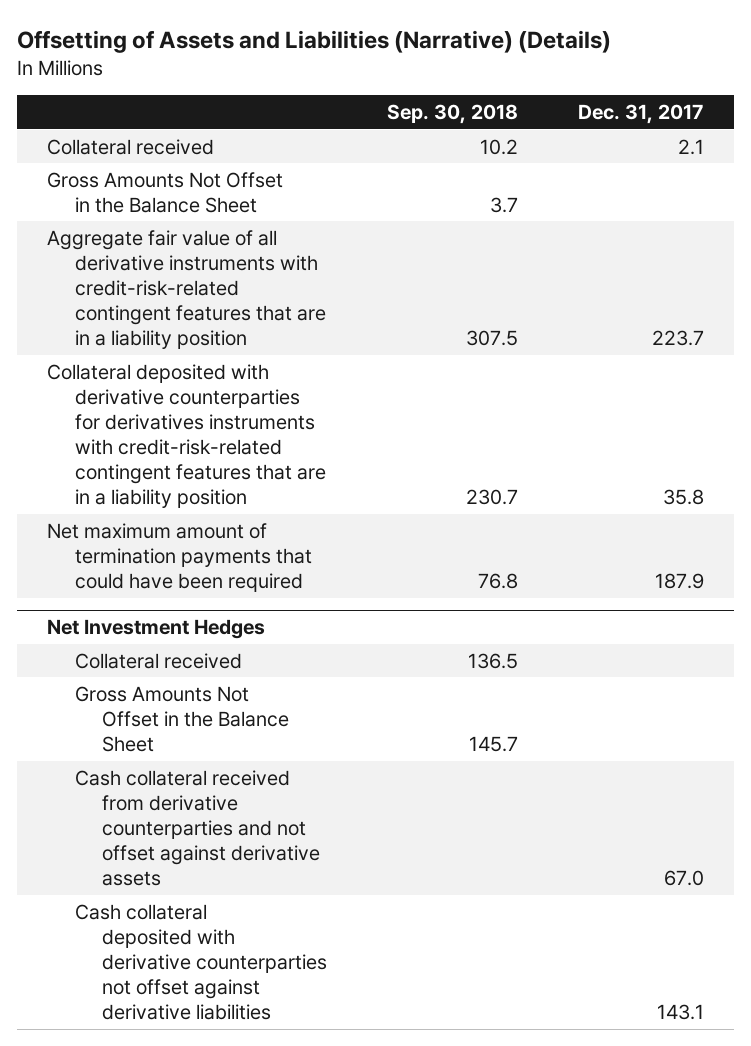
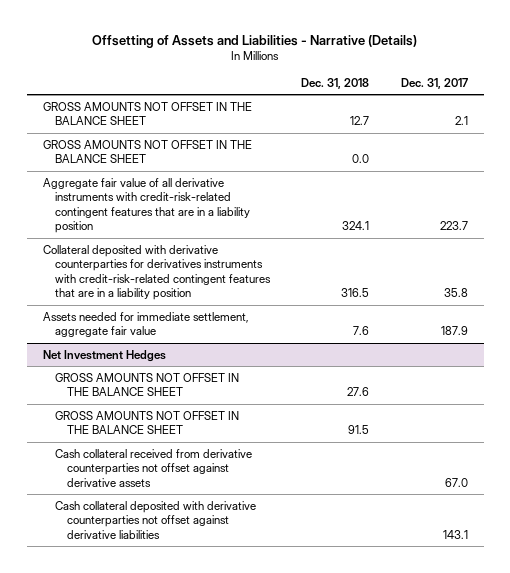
- Offsetting of Assets and Liabilities (Narrative) (Details)
+ Offsetting of Assets and Liabilities - Narrative (Details)
- | Sep. 30, 2018 | Dec. 31, 2017
+ | Dec. 31, 2018 | Dec. 31, 2017
- Collateral received | 10.2 | 2.1
- Gross Amounts Not Offset in the Balance Sheet | 3.7 |
+ GROSS AMOUNTS NOT OFFSET IN THE BALANCE SHEET | 12.7 | 2.1
+ GROSS AMOUNTS NOT OFFSET IN THE BALANCE SHEET | 0.0 |
- Net maximum amount of termination payments that could have been required | 76.8 | 187.9
+ Assets needed for immediate settlement, aggregate fair value | 7.6 | 187.9
@ Net Investment Hedges
- Collateral received | 136.5 |
- Gross Amounts Not Offset in the Balance Sheet | 145.7 |
- Cash collateral received from derivative counterparties and not offset against derivative assets | | 67.0
+ GROSS AMOUNTS NOT OFFSET IN THE BALANCE SHEET | 27.6 |
+ GROSS AMOUNTS NOT OFFSET IN THE BALANCE SHEET | 91.5 |
+ Cash collateral received from derivative counterparties not offset against derivative assets | | 67.0

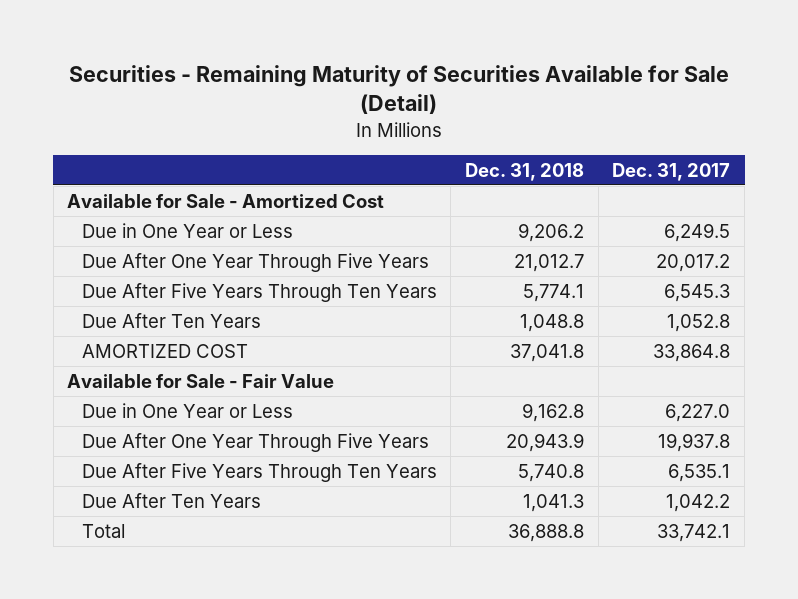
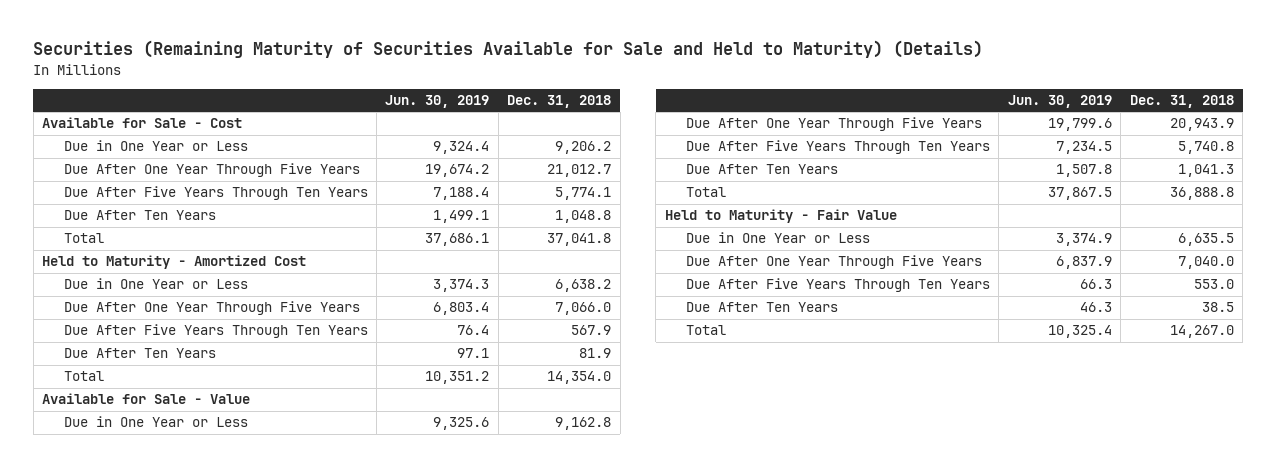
- Securities - Remaining Maturity of Securities Available for Sale (Detail)
+ Securities (Remaining Maturity of Securities Available for Sale and Held to Maturity) (Details)
- | Dec. 31, 2018 | Dec. 31, 2017
+ | Jun. 30, 2019 | Dec. 31, 2018
- Available for Sale - Amortized Cost
+ Available for Sale - Cost
- AMORTIZED COST | 37,041.8 | 33,864.8
- Available for Sale - Fair Value
+ Total | 37,686.1 | 37,041.8
+ Held to Maturity - Amortized Cost
+ Due in One Year or Less | 3,374.3 | 6,638.2
+ Due After One Year Through Five Years | 6,803.4 | 7,066.0
+ Due After Five Years Through Ten Years | 76.4 | 567.9
+ Due After Ten Years | 97.1 | 81.9
+ Total | 10,351.2 | 14,354.0
+ Available for Sale - Value
+ Held to Maturity - Fair Value
+ Due in One Year or Less | 3,374.9 | 6,635.5
+ Due After One Year Through Five Years | 6,837.9 | 7,040.0
+ Due After Five Years Through Ten Years | 66.3 | 553.0
+ Due After Ten Years | 46.3 | 38.5
+ Total | 10,325.4 | 14,267.0

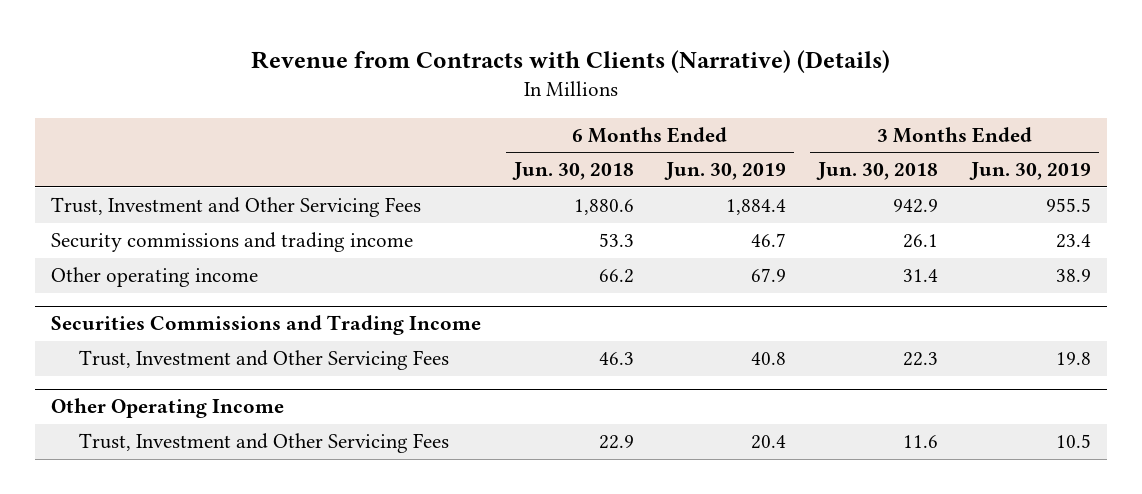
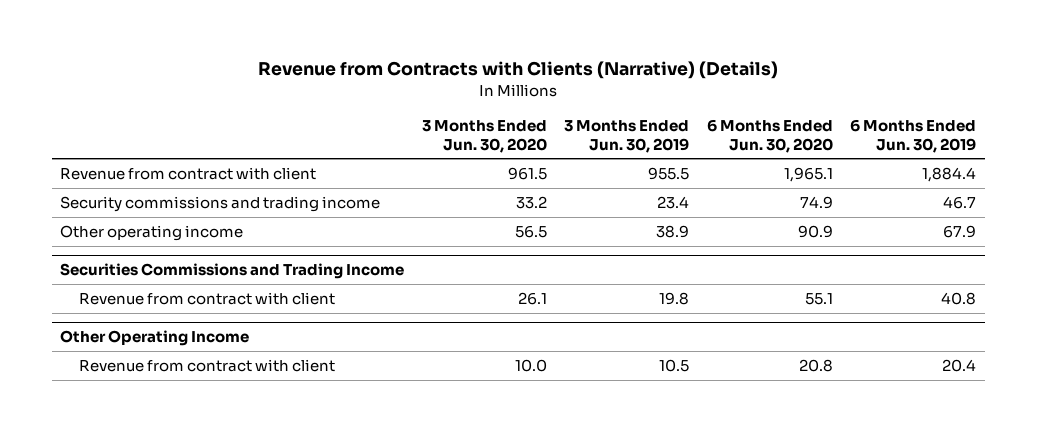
- | 6 Months Ended Jun. 30, 2018 | 6 Months Ended Jun. 30, 2019 | 3 Months Ended Jun. 30, 2018 | 3 Months Ended Jun. 30, 2019
+ | 3 Months Ended Jun. 30, 2020 | 3 Months Ended Jun. 30, 2019 | 6 Months Ended Jun. 30, 2020 | 6 Months Ended Jun. 30, 2019
- Trust, Investment and Other Servicing Fees | 1,880.6 | 1,884.4 | 942.9 | 955.5
+ Revenue from contract with client | 961.5 | 955.5 | 1,965.1 | 1,884.4
@ Securities Commissions and Trading Income
- Trust, Investment and Other Servicing Fees | 46.3 | 40.8 | 22.3 | 19.8
+ Revenue from contract with client | 26.1 | 19.8 | 55.1 | 40.8
@ Other Operating Income
- Trust, Investment and Other Servicing Fees | 22.9 | 20.4 | 11.6 | 10.5
+ Revenue from contract with client | 10.0 | 10.5 | 20.8 | 20.4

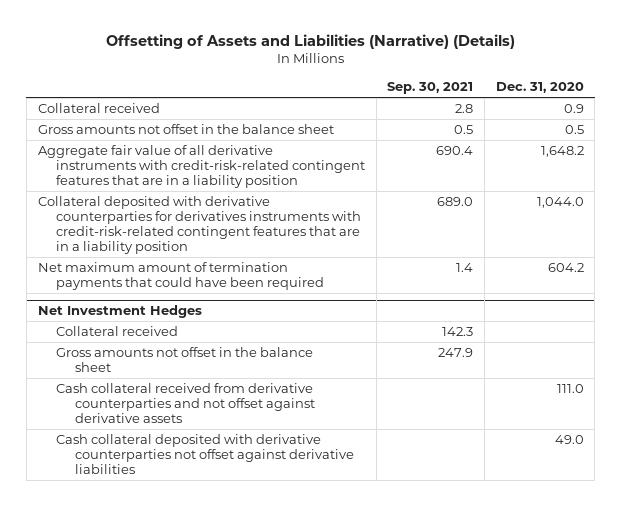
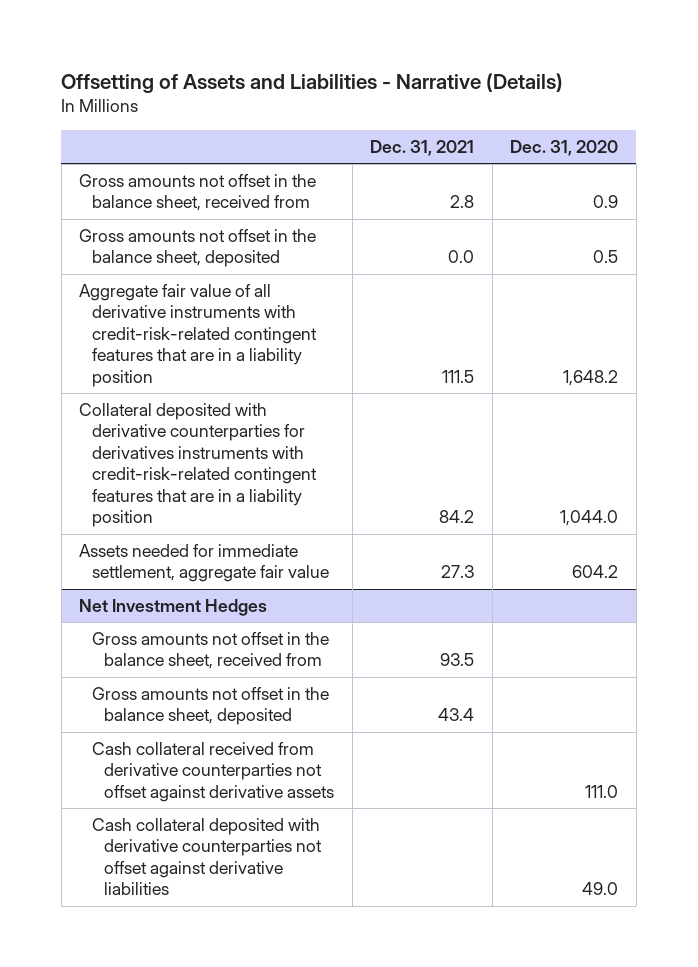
- Offsetting of Assets and Liabilities (Narrative) (Details)
+ Offsetting of Assets and Liabilities - Narrative (Details)
- | Sep. 30, 2021 | Dec. 31, 2020
+ | Dec. 31, 2021 | Dec. 31, 2020
- Collateral received | 2.8 | 0.9
- Gross amounts not offset in the balance sheet | 0.5 | 0.5
+ Gross amounts not offset in the balance sheet, received from | 2.8 | 0.9
+ Gross amounts not offset in the balance sheet, deposited | 0.0 | 0.5
- Net maximum amount of termination payments that could have been required | 1.4 | 604.2
+ Assets needed for immediate settlement, aggregate fair value | 27.3 | 604.2
@ Net Investment Hedges
- Collateral received | 142.3 |
- Gross amounts not offset in the balance sheet | 247.9 |
- Cash collateral received from derivative counterparties and not offset against derivative assets | | 111.0
+ Gross amounts not offset in the balance sheet, received from | 93.5 |
+ Gross amounts not offset in the balance sheet, deposited | 43.4 |
+ Cash collateral received from derivative counterparties not offset against derivative assets | | 111.0

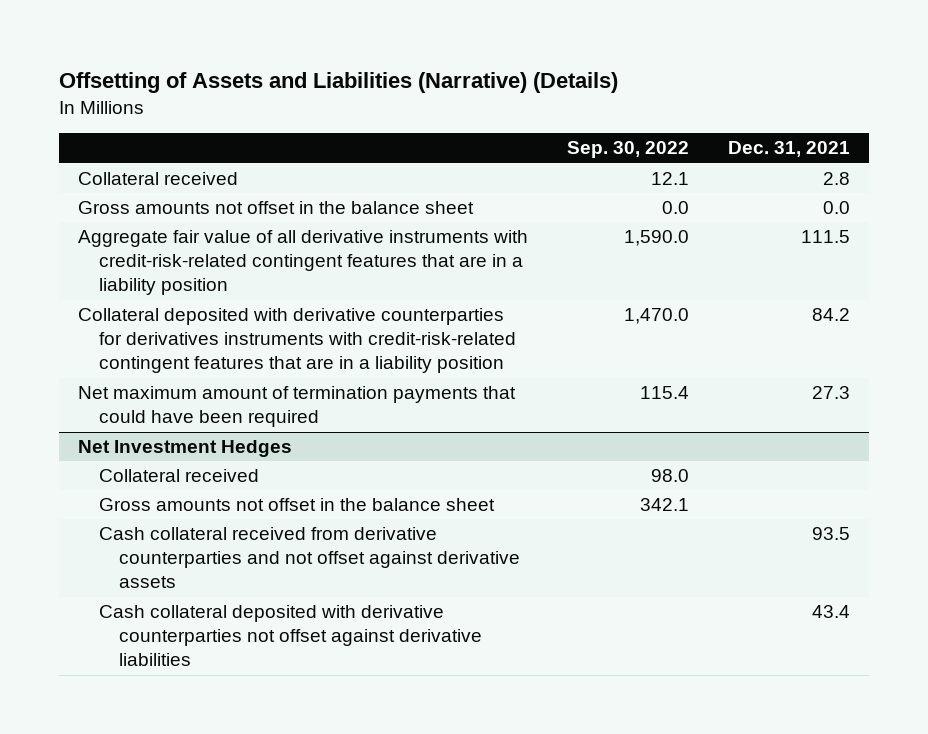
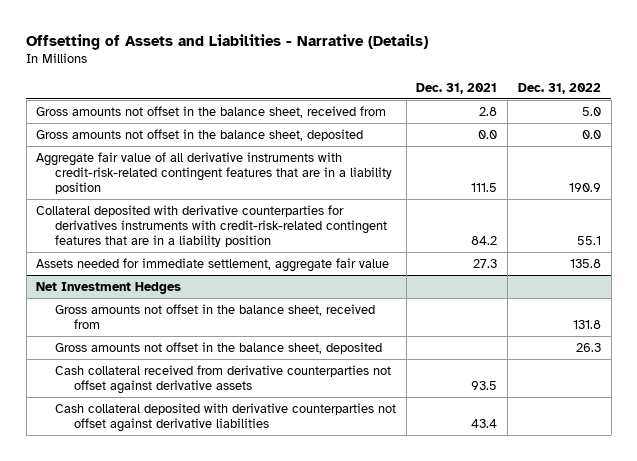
- Offsetting of Assets and Liabilities (Narrative) (Details)
+ Offsetting of Assets and Liabilities - Narrative (Details)
- | Sep. 30, 2022 | Dec. 31, 2021
+ | Dec. 31, 2021 | Dec. 31, 2022
- Collateral received | 12.1 | 2.8
- Gross amounts not offset in the balance sheet | 0.0 | 0.0
+ Gross amounts not offset in the balance sheet, received from | 2.8 | 5.0
+ Gross amounts not offset in the balance sheet, deposited | 0.0 | 0.0
- Net maximum amount of termination payments that could have been required | 115.4 | 27.3
+ Assets needed for immediate settlement, aggregate fair value | 27.3 | 135.8
@ Net Investment Hedges
- Collateral received | 98.0 |
- Gross amounts not offset in the balance sheet | 342.1 |
- Cash collateral received from derivative counterparties and not offset against derivative assets | | 93.5
+ Gross amounts not offset in the balance sheet, received from | | 131.8
+ Gross amounts not offset in the balance sheet, deposited | | 26.3
+ Cash collateral received from derivative counterparties not offset against derivative assets | 93.5 |

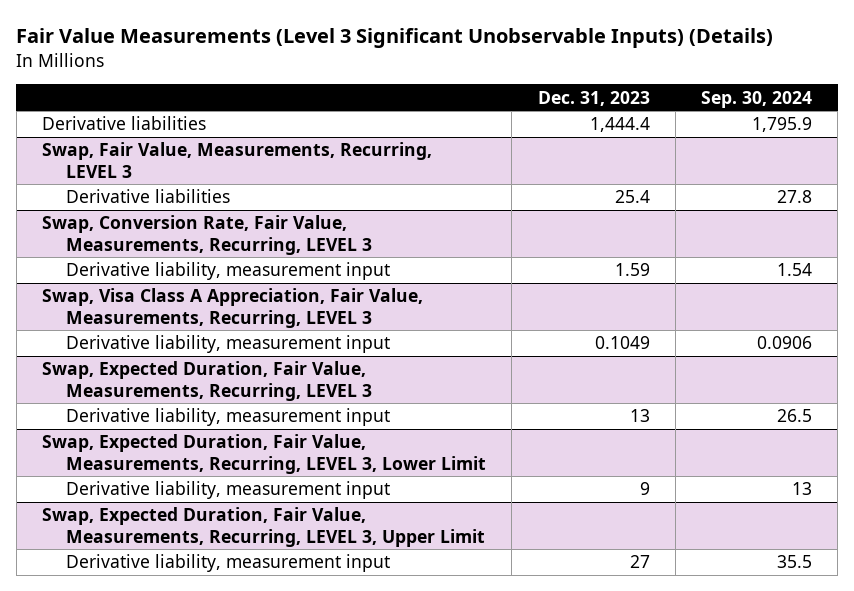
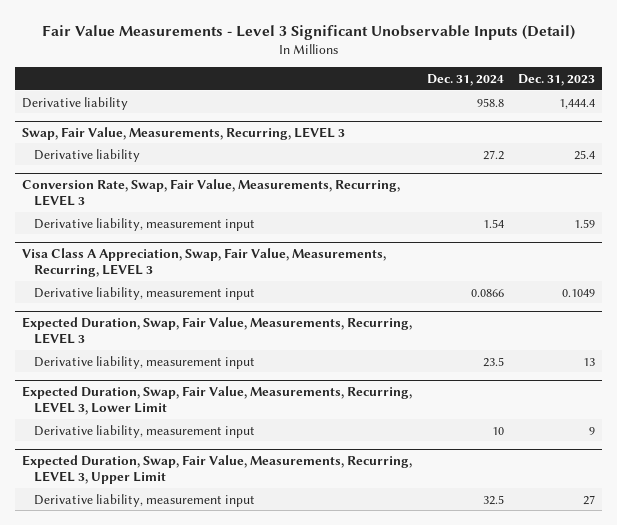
- Fair Value Measurements (Level 3 Significant Unobservable Inputs) (Details)
+ Fair Value Measurements - Level 3 Significant Unobservable Inputs (Detail)
- | Dec. 31, 2023 | Sep. 30, 2024
+ | Dec. 31, 2024 | Dec. 31, 2023
- Derivative liabilities | 1,444.4 | 1,795.9
+ Derivative liability | 958.8 | 1,444.4
@ Swap, Fair Value, Measurements, Recurring, LEVEL 3
- Derivative liabilities | 25.4 | 27.8
- Swap, Conversion Rate, Fair Value, Measurements, Recurring, LEVEL 3
@ Swap, Fair Value, Measurements, Recurring, LEVEL 3
+ Derivative liability | 27.2 | 25.4
+ Conversion Rate, Swap, Fair Value, Measurements, Recurring, LEVEL 3
- Swap, Visa Class A Appreciation, Fair Value, Measurements, Recurring, LEVEL 3
+ Visa Class A Appreciation, Swap, Fair Value, Measurements, Recurring, LEVEL 3
- Swap, Expected Duration, Fair Value, Measurements, Recurring, LEVEL 3
+ Expected Duration, Swap, Fair Value, Measurements, Recurring, LEVEL 3
- Swap, Expected Duration, Fair Value, Measurements, Recurring, LEVEL 3, Lower Limit
+ Expected Duration, Swap, Fair Value, Measurements, Recurring, LEVEL 3, Lower Limit
- Swap, Expected Duration, Fair Value, Measurements, Recurring, LEVEL 3, Upper Limit
+ Expected Duration, Swap, Fair Value, Measurements, Recurring, LEVEL 3, Upper Limit

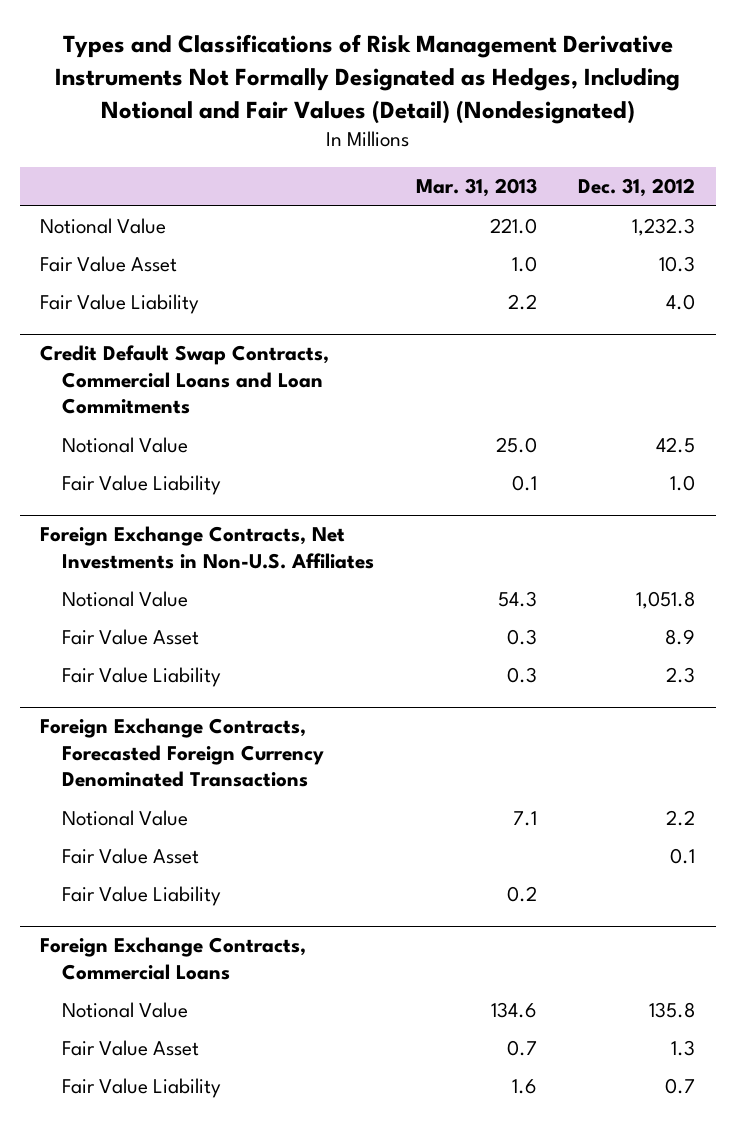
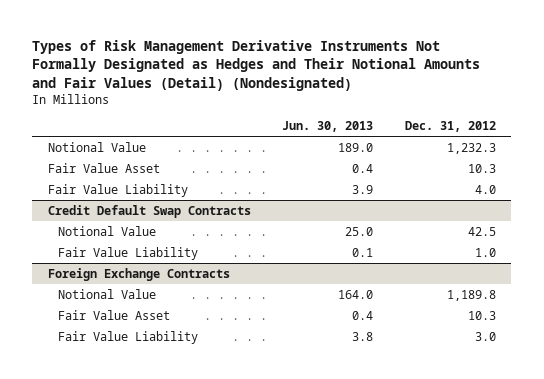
- Types and Classifications of Risk Management Derivative Instruments Not Formally Designated as Hedges, Including Notional and Fair Values (Detail) (Nondesignated)
+ Types of Risk Management Derivative Instruments Not Formally Designated as Hedges and Their Notional Amounts and Fair Values (Detail) (Nondesignated)
- | Mar. 31, 2013 | Dec. 31, 2012
+ | Jun. 30, 2013 | Dec. 31, 2012
- Credit Default Swap Contracts, Commercial Loans and Loan Commitments
+ Credit Default Swap Contracts
- Foreign Exchange Contracts, Net Investments in Non-U.S. Affiliates
- Notional Value | 54.3 | 1,051.8
- Fair Value Asset | 0.3 | 8.9
- Fair Value Liability | 0.3 | 2.3
- Foreign Exchange Contracts, Forecasted Foreign Currency Denominated Transactions
- Notional Value | 7.1 | 2.2
- Fair Value Asset | | 0.1
- Fair Value Liability | 0.2 |
- Foreign Exchange Contracts, Commercial Loans
- Notional Value | 134.6 | 135.8
- Fair Value Asset | 0.7 | 1.3
- Fair Value Liability | 1.6 | 0.7
+ Foreign Exchange Contracts
+ Notional Value | 164.0 | 1,189.8
+ Fair Value Asset | 0.4 | 10.3
+ Fair Value Liability | 3.8 | 3.0

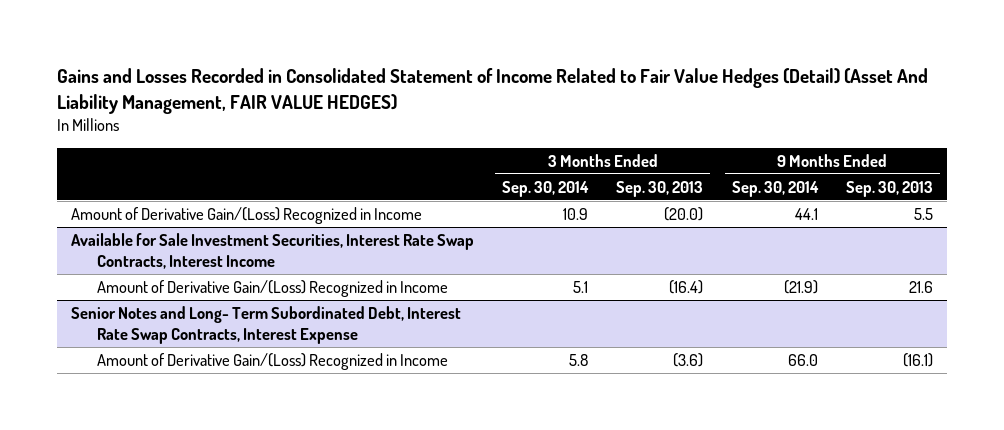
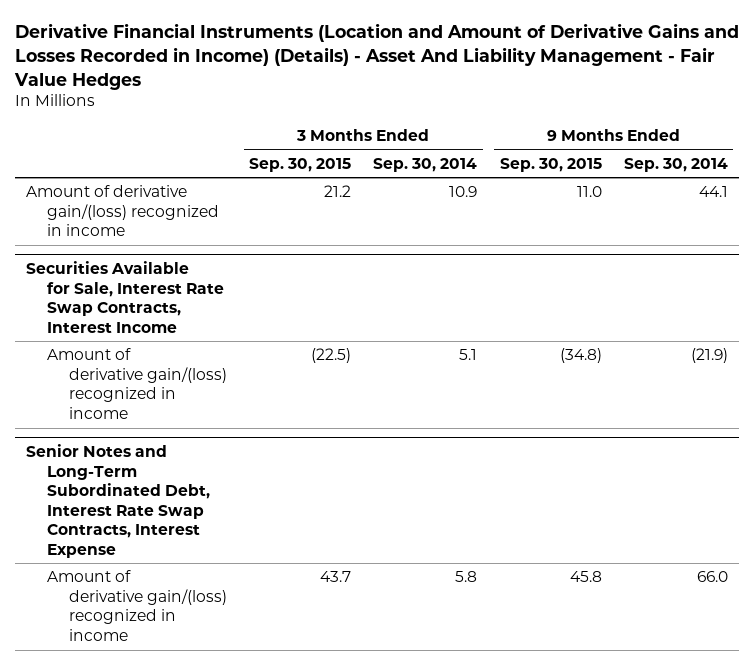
- Gains and Losses Recorded in Consolidated Statement of Income Related to Fair Value Hedges (Detail) (Asset And Liability Management, FAIR VALUE HEDGES)
+ Derivative Financial Instruments (Location and Amount of Derivative Gains and Losses Recorded in Income) (Details) - Asset And Liability Management - Fair Value Hedges
- | 3 Months Ended Sep. 30, 2014 | 3 Months Ended Sep. 30, 2013 | 9 Months Ended Sep. 30, 2014 | 9 Months Ended Sep. 30, 2013
+ | 3 Months Ended Sep. 30, 2015 | 3 Months Ended Sep. 30, 2014 | 9 Months Ended Sep. 30, 2015 | 9 Months Ended Sep. 30, 2014
- Amount of Derivative Gain/(Loss) Recognized in Income | 10.9 | (20.0) | 44.1 | 5.5
- Available for Sale Investment Securities, Interest Rate Swap Contracts, Interest Income
- Amount of Derivative Gain/(Loss) Recognized in Income | 5.1 | (16.4) | (21.9) | 21.6
- Senior Notes and Long- Term Subordinated Debt, Interest Rate Swap Contracts, Interest Expense
- Amount of Derivative Gain/(Loss) Recognized in Income | 5.8 | (3.6) | 66.0 | (16.1)
+ Amount of derivative gain/(loss) recognized in income | 21.2 | 10.9 | 11.0 | 44.1
+ Securities Available for Sale, Interest Rate Swap Contracts, Interest Income
+ Amount of derivative gain/(loss) recognized in income | (22.5) | 5.1 | (34.8) | (21.9)
+ Senior Notes and Long-Term Subordinated Debt, Interest Rate Swap Contracts, Interest Expense
+ Amount of derivative gain/(loss) recognized in income | 43.7 | 5.8 | 45.8 | 66.0

